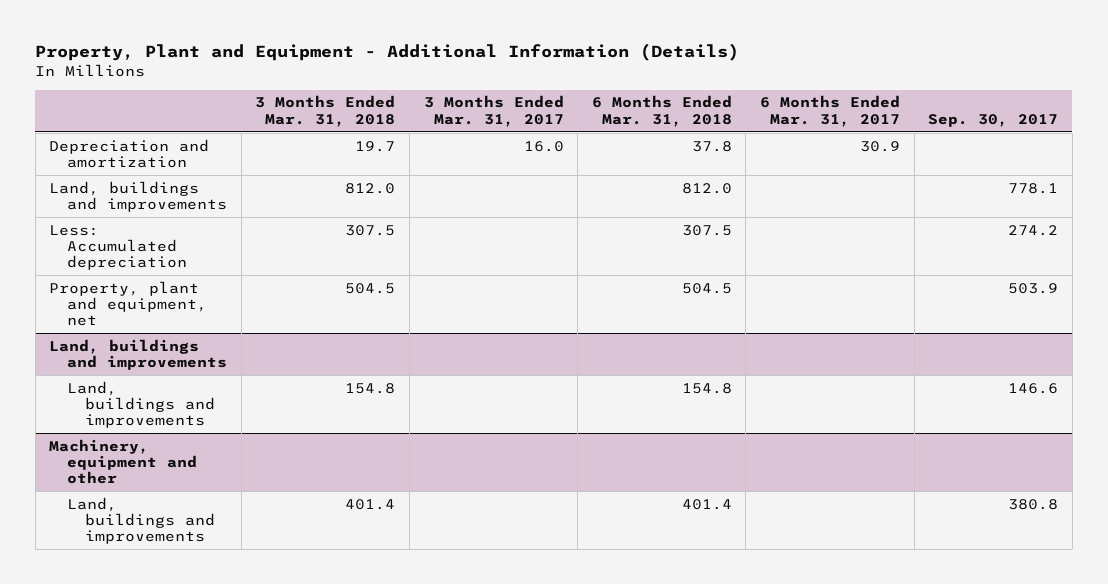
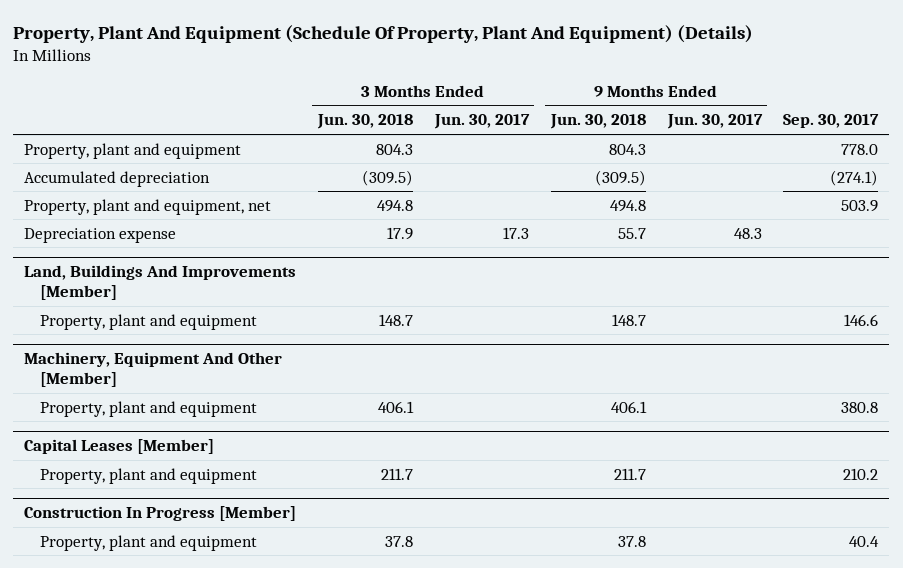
- Property, Plant and Equipment - Additional Information (Details)
+ Property, Plant And Equipment (Schedule Of Property, Plant And Equipment) (Details)
- | 3 Months Ended Mar. 31, 2018 | 3 Months Ended Mar. 31, 2017 | 6 Months Ended Mar. 31, 2018 | 6 Months Ended Mar. 31, 2017 | Sep. 30, 2017
+ | 3 Months Ended Jun. 30, 2018 | 3 Months Ended Jun. 30, 2017 | 9 Months Ended Jun. 30, 2018 | 9 Months Ended Jun. 30, 2017 | Sep. 30, 2017
- Depreciation and amortization | 19.7 | 16.0 | 37.8 | 30.9 |
- Land, buildings and improvements | 812.0 | | 812.0 | | 778.1
- Less: Accumulated depreciation | 307.5 | | 307.5 | | 274.2
+ Property, plant and equipment | 804.3 | | 804.3 | | 778.0
+ Accumulated depreciation | (309.5) | | (309.5) | | (274.1)
- Land, buildings and improvements
- Land, buildings and improvements | 154.8 | | 154.8 | | 146.6
- Machinery, equipment and other
- Land, buildings and improvements | 401.4 | | 401.4 | | 380.8
+ Depreciation expense | 17.9 | 17.3 | 55.7 | 48.3 |
+ Land, Buildings And Improvements [Member]
+ Property, plant and equipment | 148.7 | | 148.7 | | 146.6
+ Machinery, Equipment And Other [Member]
+ Property, plant and equipment | 406.1 | | 406.1 | | 380.8
+ Capital Leases [Member]
+ Property, plant and equipment | 211.7 | | 211.7 | | 210.2
+ Construction In Progress [Member]
+ Property, plant and equipment | 37.8 | | 37.8 | | 40.4

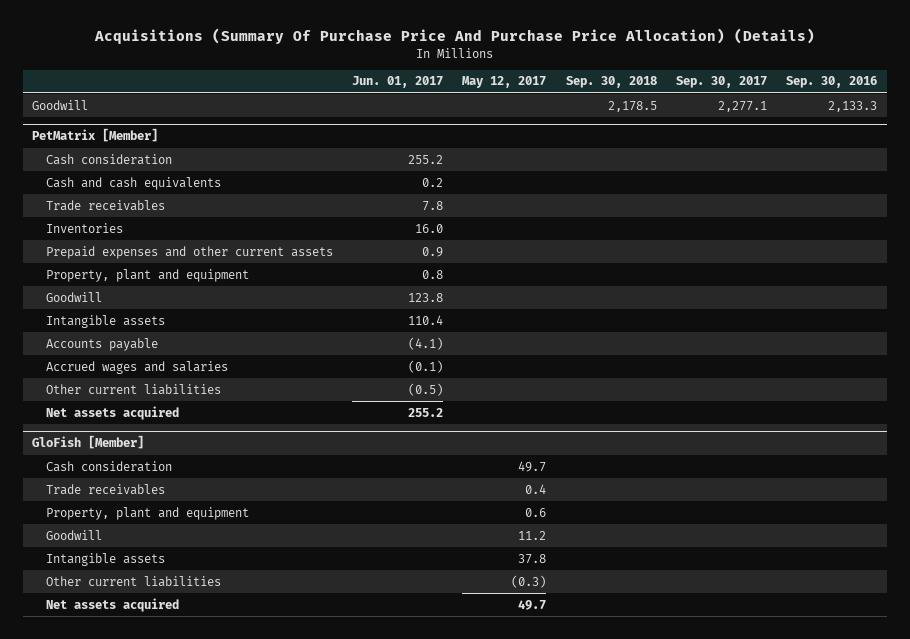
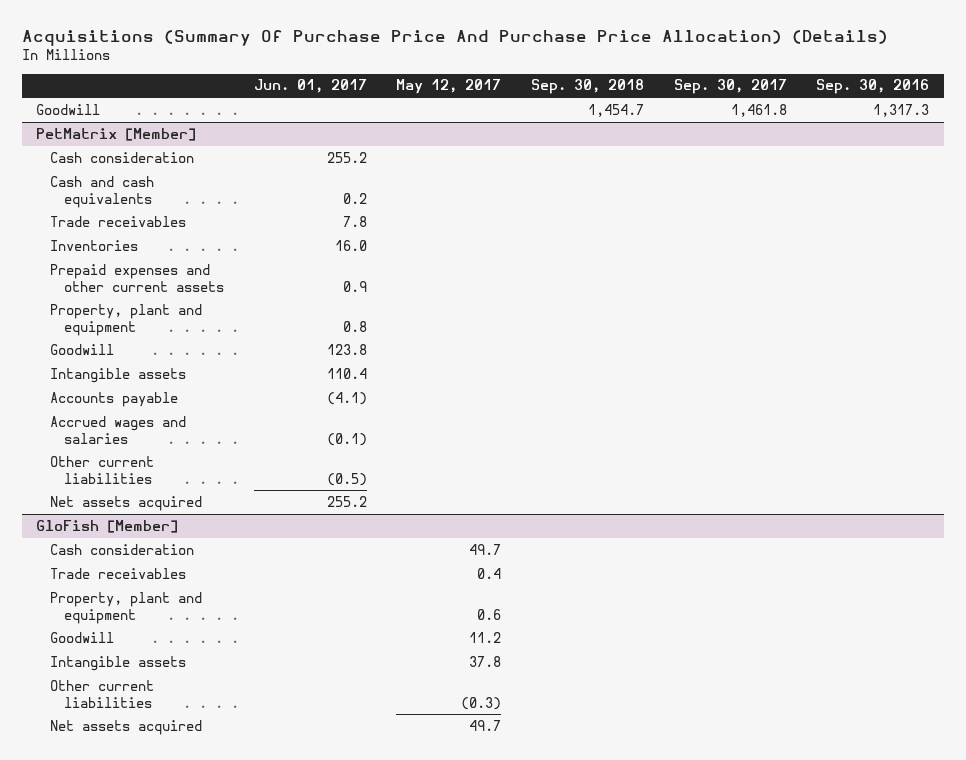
- Goodwill | | | 2,178.5 | 2,277.1 | 2,133.3
+ Goodwill | | | 1,454.7 | 1,461.8 | 1,317.3

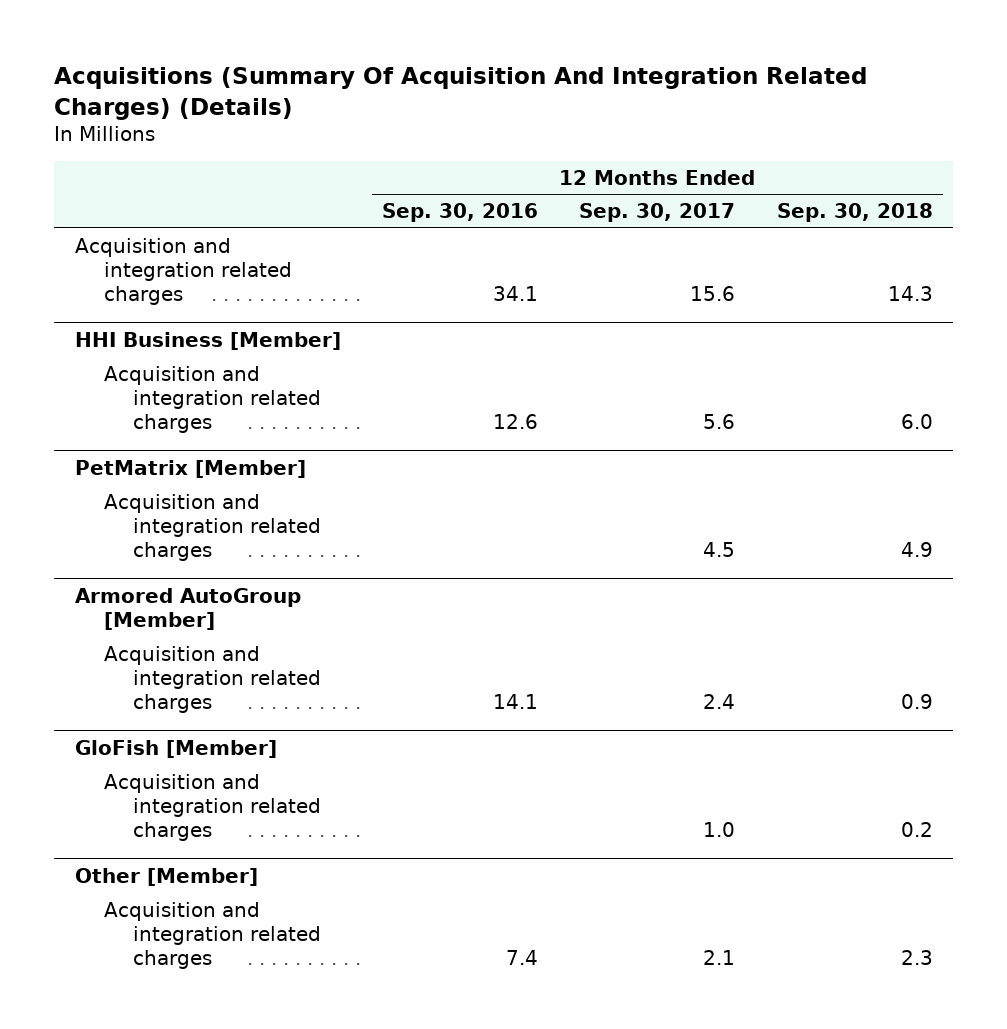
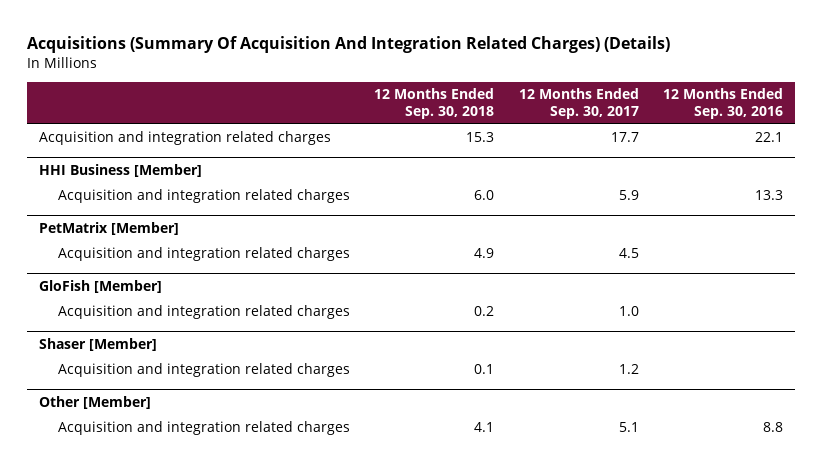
- | 12 Months Ended Sep. 30, 2016 | 12 Months Ended Sep. 30, 2017 | 12 Months Ended Sep. 30, 2018
+ | 12 Months Ended Sep. 30, 2018 | 12 Months Ended Sep. 30, 2017 | 12 Months Ended Sep. 30, 2016
- Acquisition and integration related charges | 34.1 | 15.6 | 14.3
+ Acquisition and integration related charges | 15.3 | 17.7 | 22.1
@ HHI Business [Member]
- Acquisition and integration related charges | 12.6 | 5.6 | 6.0
+ Acquisition and integration related charges | 6.0 | 5.9 | 13.3
- Armored AutoGroup [Member]
- Acquisition and integration related charges | 14.1 | 2.4 | 0.9
+ Shaser [Member]
+ Acquisition and integration related charges | 0.1 | 1.2 |
@ Other [Member]
- Acquisition and integration related charges | 7.4 | 2.1 | 2.3
+ Acquisition and integration related charges | 4.1 | 5.1 | 8.8

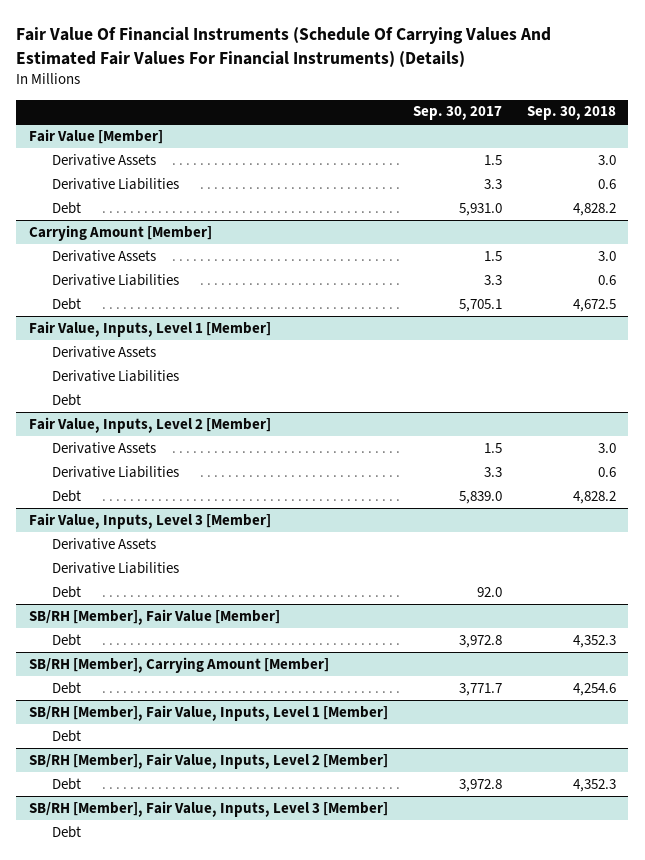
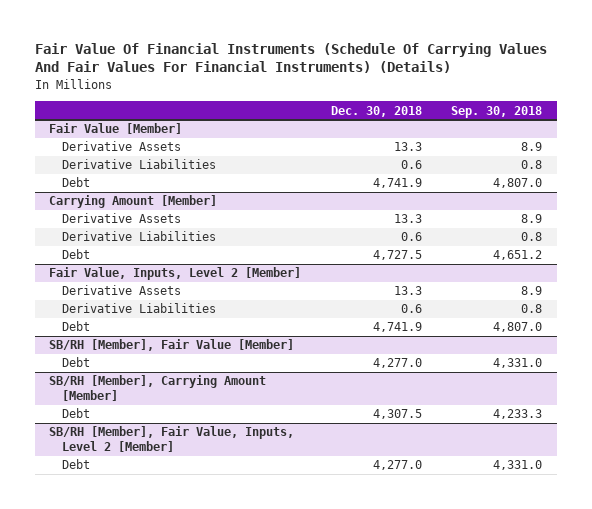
- Fair Value Of Financial Instruments (Schedule Of Carrying Values And Estimated Fair Values For Financial Instruments) (Details)
+ Fair Value Of Financial Instruments (Schedule Of Carrying Values And Fair Values For Financial Instruments) (Details)
- | Sep. 30, 2017 | Sep. 30, 2018
+ | Dec. 30, 2018 | Sep. 30, 2018
@ Fair Value [Member]
- Derivative Assets | 1.5 | 3.0
- Derivative Liabilities | 3.3 | 0.6
- Debt | 5,931.0 | 4,828.2
+ Derivative Assets | 13.3 | 8.9
+ Derivative Liabilities | 0.6 | 0.8
+ Debt | 4,741.9 | 4,807.0
@ Carrying Amount [Member]
- Derivative Assets | 1.5 | 3.0
- Derivative Liabilities | 3.3 | 0.6
- Debt | 5,705.1 | 4,672.5
- Fair Value, Inputs, Level 1 [Member]
- Derivative Assets
- Derivative Liabilities
- Debt
@ Carrying Amount [Member]
+ Derivative Assets | 13.3 | 8.9
+ Derivative Liabilities | 0.6 | 0.8
+ Debt | 4,727.5 | 4,651.2
@ Fair Value, Inputs, Level 2 [Member]
- Derivative Assets | 1.5 | 3.0
- Derivative Liabilities | 3.3 | 0.6
- Debt | 5,839.0 | 4,828.2
- Fair Value, Inputs, Level 3 [Member]
- Derivative Assets
- Derivative Liabilities
- Debt | 92.0 |
@ Fair Value, Inputs, Level 2 [Member]
+ Derivative Assets | 13.3 | 8.9
+ Derivative Liabilities | 0.6 | 0.8
+ Debt | 4,741.9 | 4,807.0
@ SB/RH [Member], Fair Value [Member]
- Debt | 3,972.8 | 4,352.3
+ Debt | 4,277.0 | 4,331.0
@ SB/RH [Member], Carrying Amount [Member]
- Debt | 3,771.7 | 4,254.6
- SB/RH [Member], Fair Value, Inputs, Level 1 [Member]
- Debt
@ SB/RH [Member], Carrying Amount [Member]
+ Debt | 4,307.5 | 4,233.3
@ SB/RH [Member], Fair Value, Inputs, Level 2 [Member]
- Debt | 3,972.8 | 4,352.3
- SB/RH [Member], Fair Value, Inputs, Level 3 [Member]
- Debt
@ SB/RH [Member], Fair Value, Inputs, Level 2 [Member]
+ Debt | 4,277.0 | 4,331.0

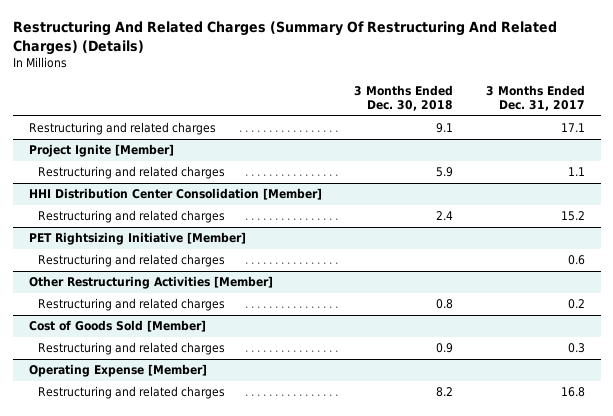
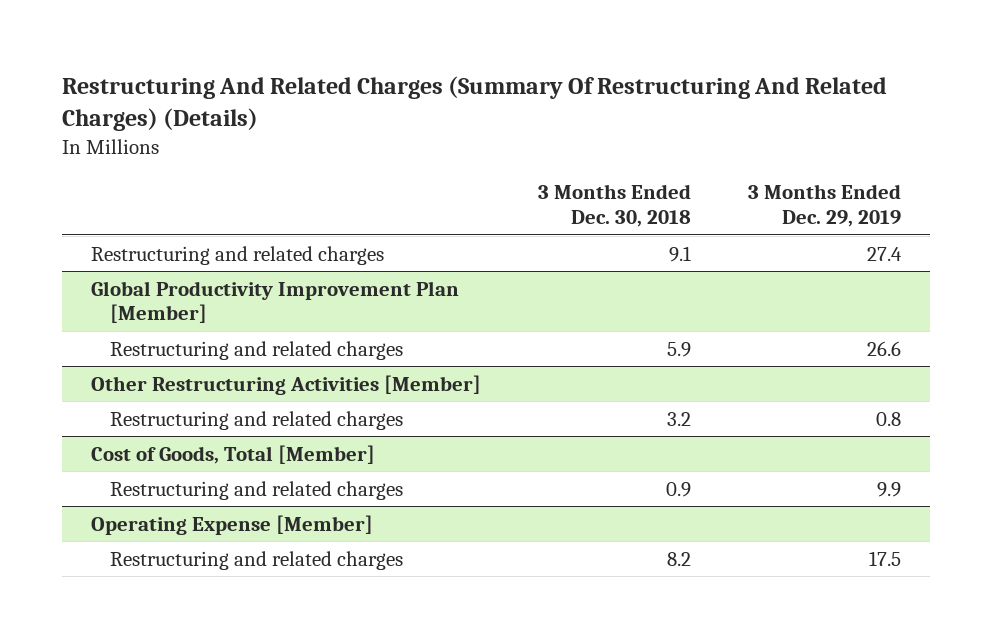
- | 3 Months Ended Dec. 30, 2018 | 3 Months Ended Dec. 31, 2017
+ | 3 Months Ended Dec. 30, 2018 | 3 Months Ended Dec. 29, 2019
- Project Ignite [Member]
+ Global Productivity Improvement Plan [Member]
- HHI Distribution Center Consolidation [Member]
- Restructuring and related charges | 2.4 | 15.2
- PET Rightsizing Initiative [Member]
- Restructuring and related charges | | 0.6
@ Other Restructuring Activities [Member]
- Restructuring and related charges | 0.8 | 0.2
- Cost of Goods Sold [Member]
@ Other Restructuring Activities [Member]
+ Restructuring and related charges | 3.2 | 0.8
+ Cost of Goods, Total [Member]

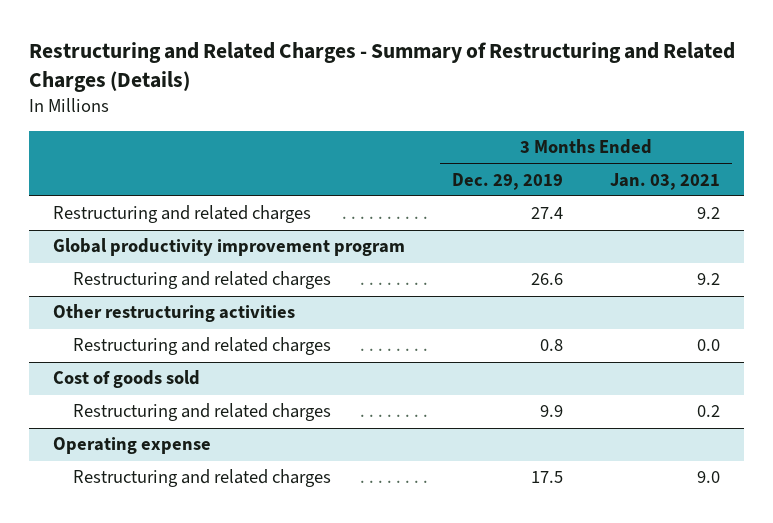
- Restructuring And Related Charges (Summary Of Restructuring And Related Charges) (Details)
+ Restructuring and Related Charges - Summary of Restructuring and Related Charges (Details)
- | 3 Months Ended Dec. 30, 2018 | 3 Months Ended Dec. 29, 2019
+ | 3 Months Ended Dec. 29, 2019 | 3 Months Ended Jan. 03, 2021
- Global Productivity Improvement Plan [Member]
+ Global productivity improvement program
- Other Restructuring Activities [Member]
+ Other restructuring activities
- Cost of Goods, Total [Member]
+ Cost of goods sold
- Operating Expense [Member]
+ Operating expense

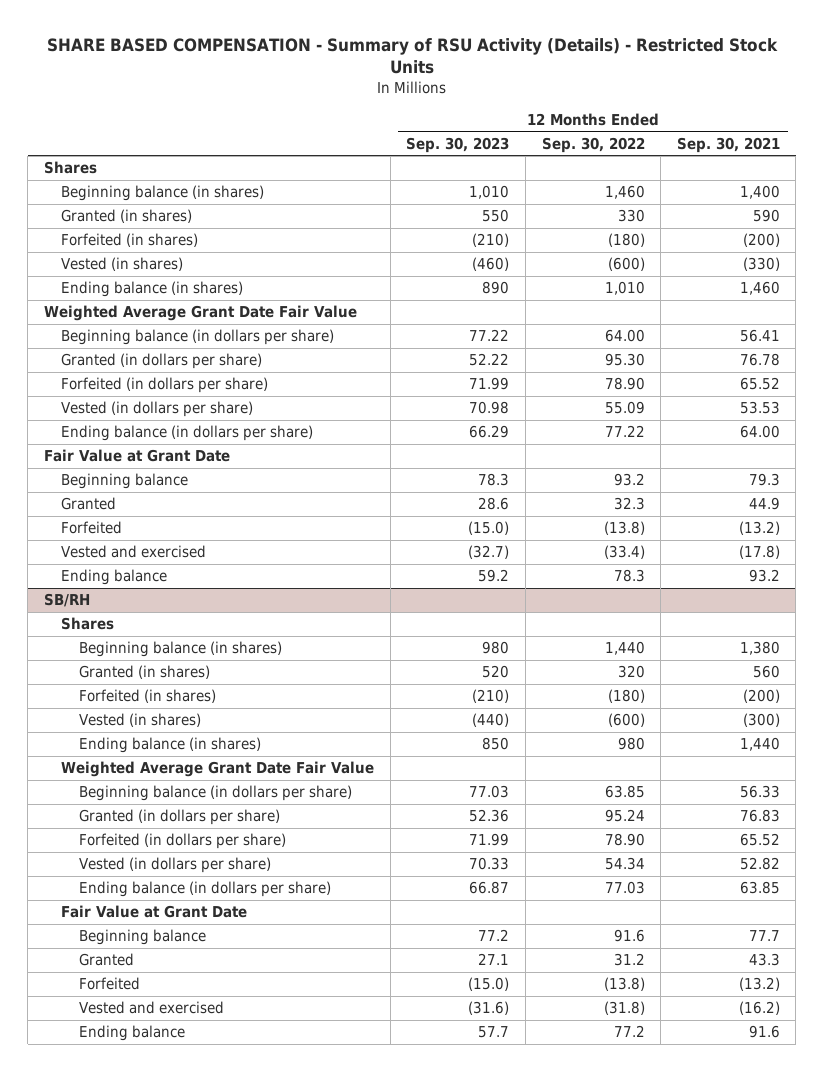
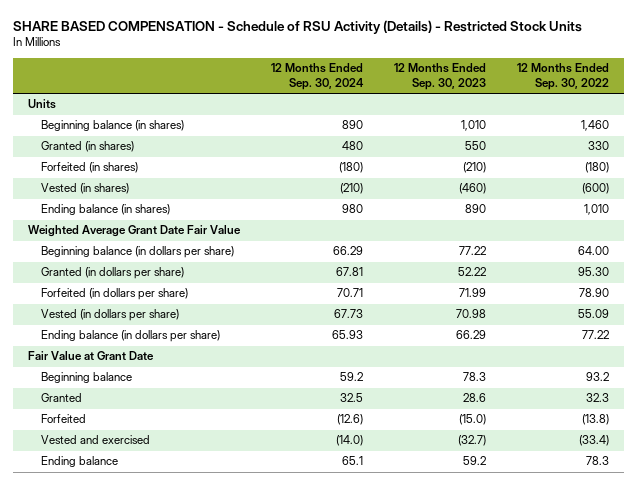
- SHARE BASED COMPENSATION - Summary of RSU Activity (Details) - Restricted Stock Units
+ SHARE BASED COMPENSATION - Schedule of RSU Activity (Details) - Restricted Stock Units
- | 12 Months Ended Sep. 30, 2023 | 12 Months Ended Sep. 30, 2022 | 12 Months Ended Sep. 30, 2021
+ | 12 Months Ended Sep. 30, 2024 | 12 Months Ended Sep. 30, 2023 | 12 Months Ended Sep. 30, 2022
- Shares
+ Units
- SB/RH
- Shares
- Beginning balance (in shares) | 980 | 1,440 | 1,380
- Granted (in shares) | 520 | 320 | 560
- Forfeited (in shares) | (210) | (180) | (200)
- Vested (in shares) | (440) | (600) | (300)
- Ending balance (in shares) | 850 | 980 | 1,440
- Weighted Average Grant Date Fair Value
- Beginning balance (in dollars per share) | 77.03 | 63.85 | 56.33
- Granted (in dollars per share) | 52.36 | 95.24 | 76.83
- Forfeited (in dollars per share) | 71.99 | 78.90 | 65.52
- Vested (in dollars per share) | 70.33 | 54.34 | 52.82
- Ending balance (in dollars per share) | 66.87 | 77.03 | 63.85
- Fair Value at Grant Date
- Beginning balance | 77.2 | 91.6 | 77.7
- Granted | 27.1 | 31.2 | 43.3
- Forfeited | (15.0) | (13.8) | (13.2)
- Vested and exercised | (31.6) | (31.8) | (16.2)
- Ending balance | 57.7 | 77.2 | 91.6

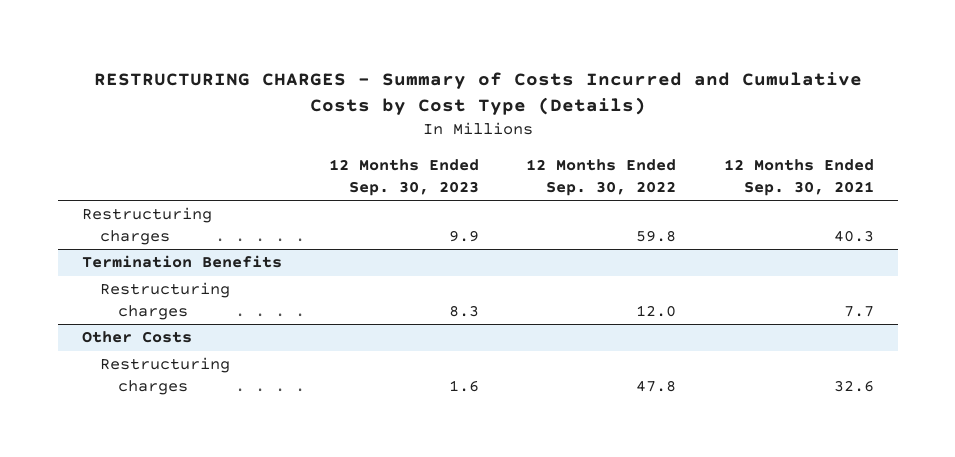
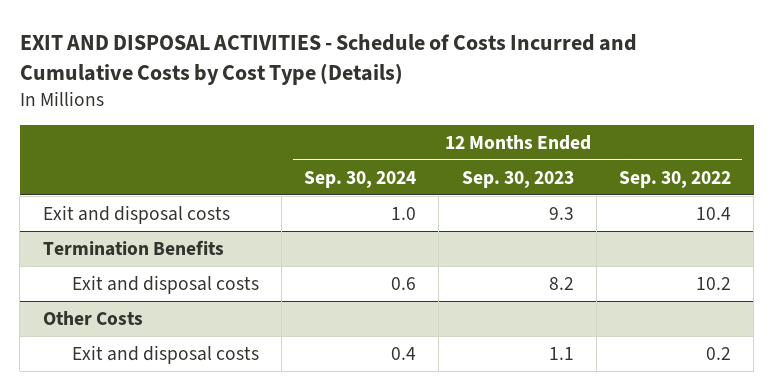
- RESTRUCTURING CHARGES - Summary of Costs Incurred and Cumulative Costs by Cost Type (Details)
+ EXIT AND DISPOSAL ACTIVITIES - Schedule of Costs Incurred and Cumulative Costs by Cost Type (Details)
- | 12 Months Ended Sep. 30, 2023 | 12 Months Ended Sep. 30, 2022 | 12 Months Ended Sep. 30, 2021
+ | 12 Months Ended Sep. 30, 2024 | 12 Months Ended Sep. 30, 2023 | 12 Months Ended Sep. 30, 2022
- Restructuring charges | 9.9 | 59.8 | 40.3
+ Exit and disposal costs | 1.0 | 9.3 | 10.4
@ Termination Benefits
- Restructuring charges | 8.3 | 12.0 | 7.7
+ Exit and disposal costs | 0.6 | 8.2 | 10.2
@ Other Costs
- Restructuring charges | 1.6 | 47.8 | 32.6
+ Exit and disposal costs | 0.4 | 1.1 | 0.2

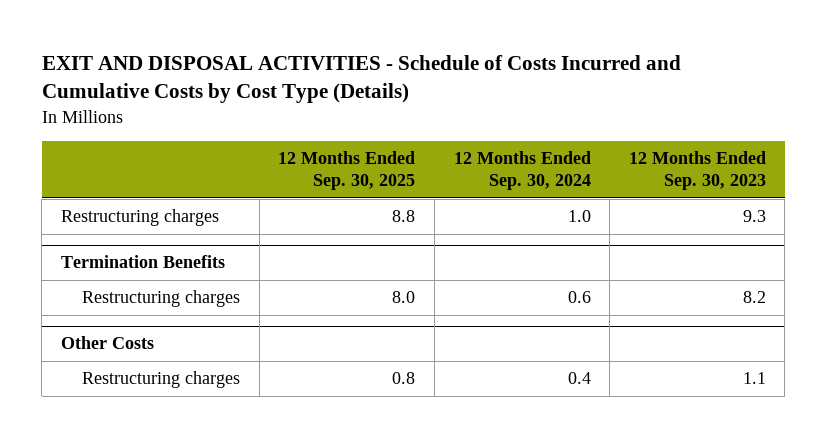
- | 12 Months Ended Sep. 30, 2024 | 12 Months Ended Sep. 30, 2023 | 12 Months Ended Sep. 30, 2022
+ | 12 Months Ended Sep. 30, 2025 | 12 Months Ended Sep. 30, 2024 | 12 Months Ended Sep. 30, 2023
- Exit and disposal costs | 1.0 | 9.3 | 10.4
+ Restructuring charges | 8.8 | 1.0 | 9.3
@ Termination Benefits
- Exit and disposal costs | 0.6 | 8.2 | 10.2
+ Restructuring charges | 8.0 | 0.6 | 8.2
@ Other Costs
- Exit and disposal costs | 0.4 | 1.1 | 0.2
+ Restructuring charges | 0.8 | 0.4 | 1.1

